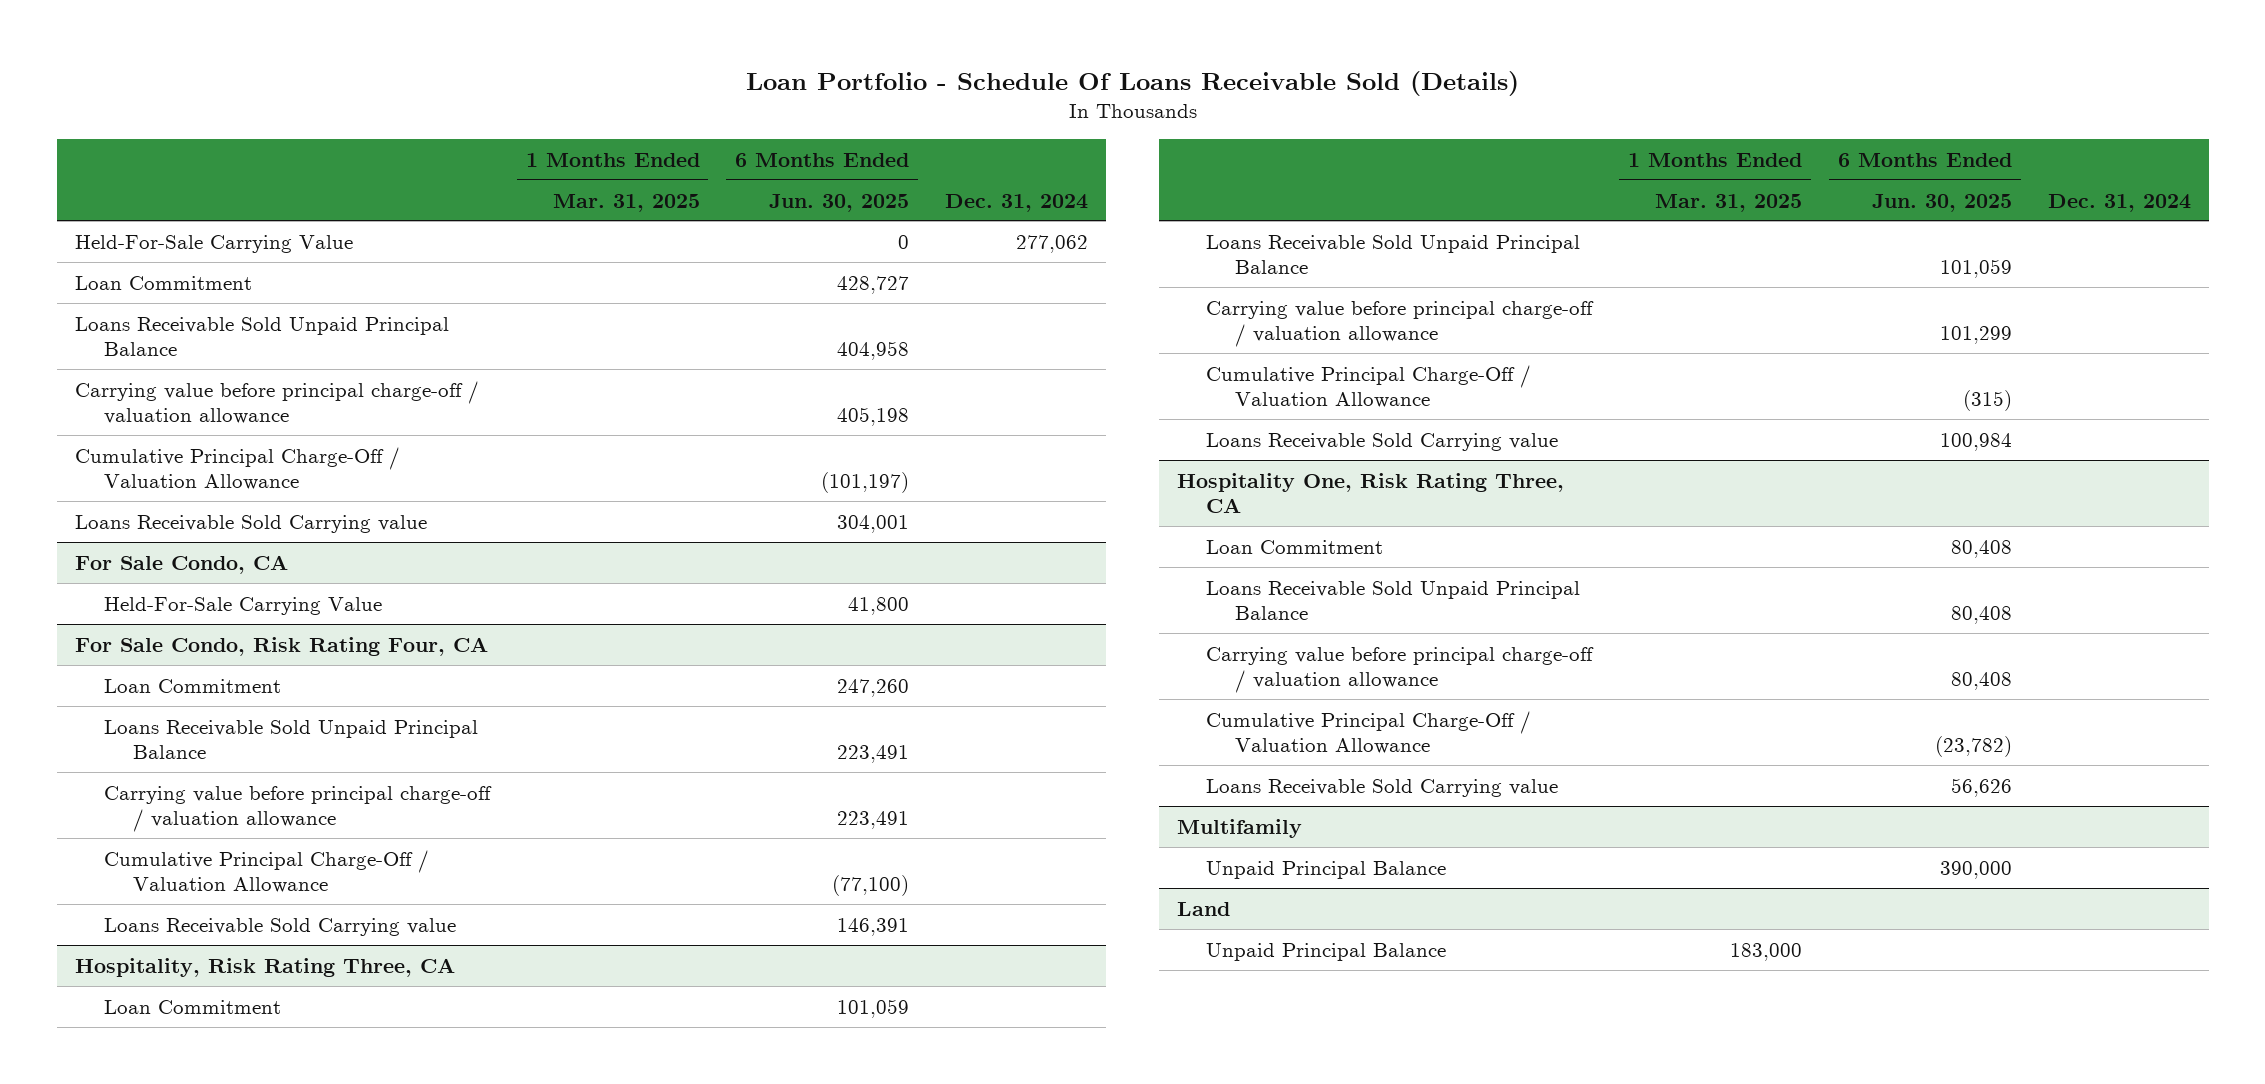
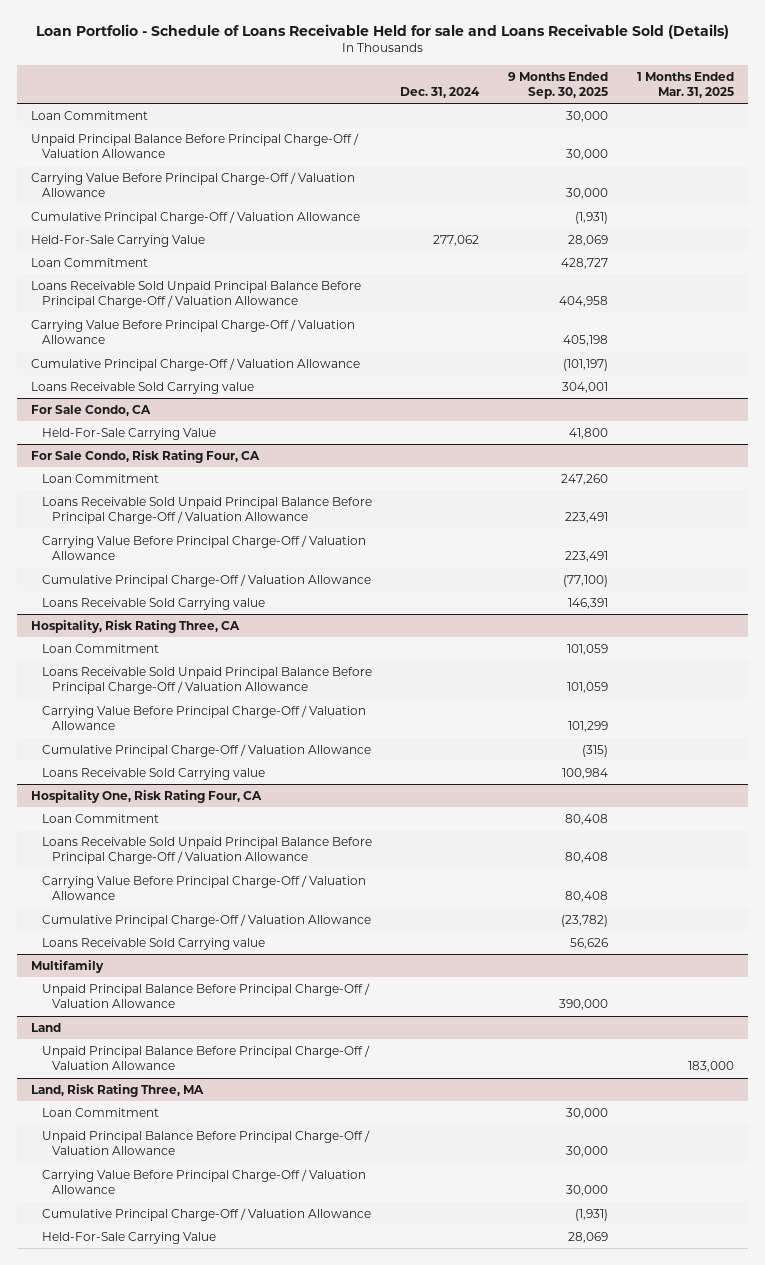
- Loan Portfolio - Schedule Of Loans Receivable Sold (Details)
+ Loan Portfolio - Schedule of Loans Receivable Held for sale and Loans Receivable Sold (Details)
- | 1 Months Ended Mar. 31, 2025 | 6 Months Ended Jun. 30, 2025 | Dec. 31, 2024
+ | Dec. 31, 2024 | 9 Months Ended Sep. 30, 2025 | 1 Months Ended Mar. 31, 2025
+ Loan Commitment | | 30,000 |
+ Unpaid Principal Balance Before Principal Charge-Off / Valuation Allowance | | 30,000 |
+ Carrying Value Before Principal Charge-Off / Valuation Allowance | | 30,000 |
+ Cumulative Principal Charge-Off / Valuation Allowance | | (1,931) |
- Loans Receivable Sold Unpaid Principal Balance | | 404,958 |
- Carrying value before principal charge-off / valuation allowance | | 405,198 |
+ Loans Receivable Sold Unpaid Principal Balance Before Principal Charge-Off / Valuation Allowance | | 404,958 |
+ Carrying Value Before Principal Charge-Off / Valuation Allowance | | 405,198 |
@ For Sale Condo, Risk Rating Four, CA
- Loans Receivable Sold Unpaid Principal Balance | | 223,491 |
- Carrying value before principal charge-off / valuation allowance | | 223,491 |
+ Loans Receivable Sold Unpaid Principal Balance Before Principal Charge-Off / Valuation Allowance | | 223,491 |
+ Carrying Value Before Principal Charge-Off / Valuation Allowance | | 223,491 |
@ Hospitality, Risk Rating Three, CA
- Loans Receivable Sold Unpaid Principal Balance | | 101,059 |
- Carrying value before principal charge-off / valuation allowance | | 101,299 |
+ Loans Receivable Sold Unpaid Principal Balance Before Principal Charge-Off / Valuation Allowance | | 101,059 |
+ Carrying Value Before Principal Charge-Off / Valuation Allowance | | 101,299 |
- Hospitality One, Risk Rating Three, CA
+ Hospitality One, Risk Rating Four, CA
- Loans Receivable Sold Unpaid Principal Balance | | 80,408 |
- Carrying value before principal charge-off / valuation allowance | | 80,408 |
+ Loans Receivable Sold Unpaid Principal Balance Before Principal Charge-Off / Valuation Allowance | | 80,408 |
+ Carrying Value Before Principal Charge-Off / Valuation Allowance | | 80,408 |
@ Multifamily
- Unpaid Principal Balance | | 390,000 |
+ Unpaid Principal Balance Before Principal Charge-Off / Valuation Allowance | | 390,000 |
@ Land
- Unpaid Principal Balance | 183,000 | |
+ Unpaid Principal Balance Before Principal Charge-Off / Valuation Allowance | | | 183,000
+ Land, Risk Rating Three, MA
+ Loan Commitment | | 30,000 |
+ Unpaid Principal Balance Before Principal Charge-Off / Valuation Allowance | | 30,000 |
+ Carrying Value Before Principal Charge-Off / Valuation Allowance | | 30,000 |
+ Cumulative Principal Charge-Off / Valuation Allowance | | (1,931) |
+ Held-For-Sale Carrying Value | | 28,069 |

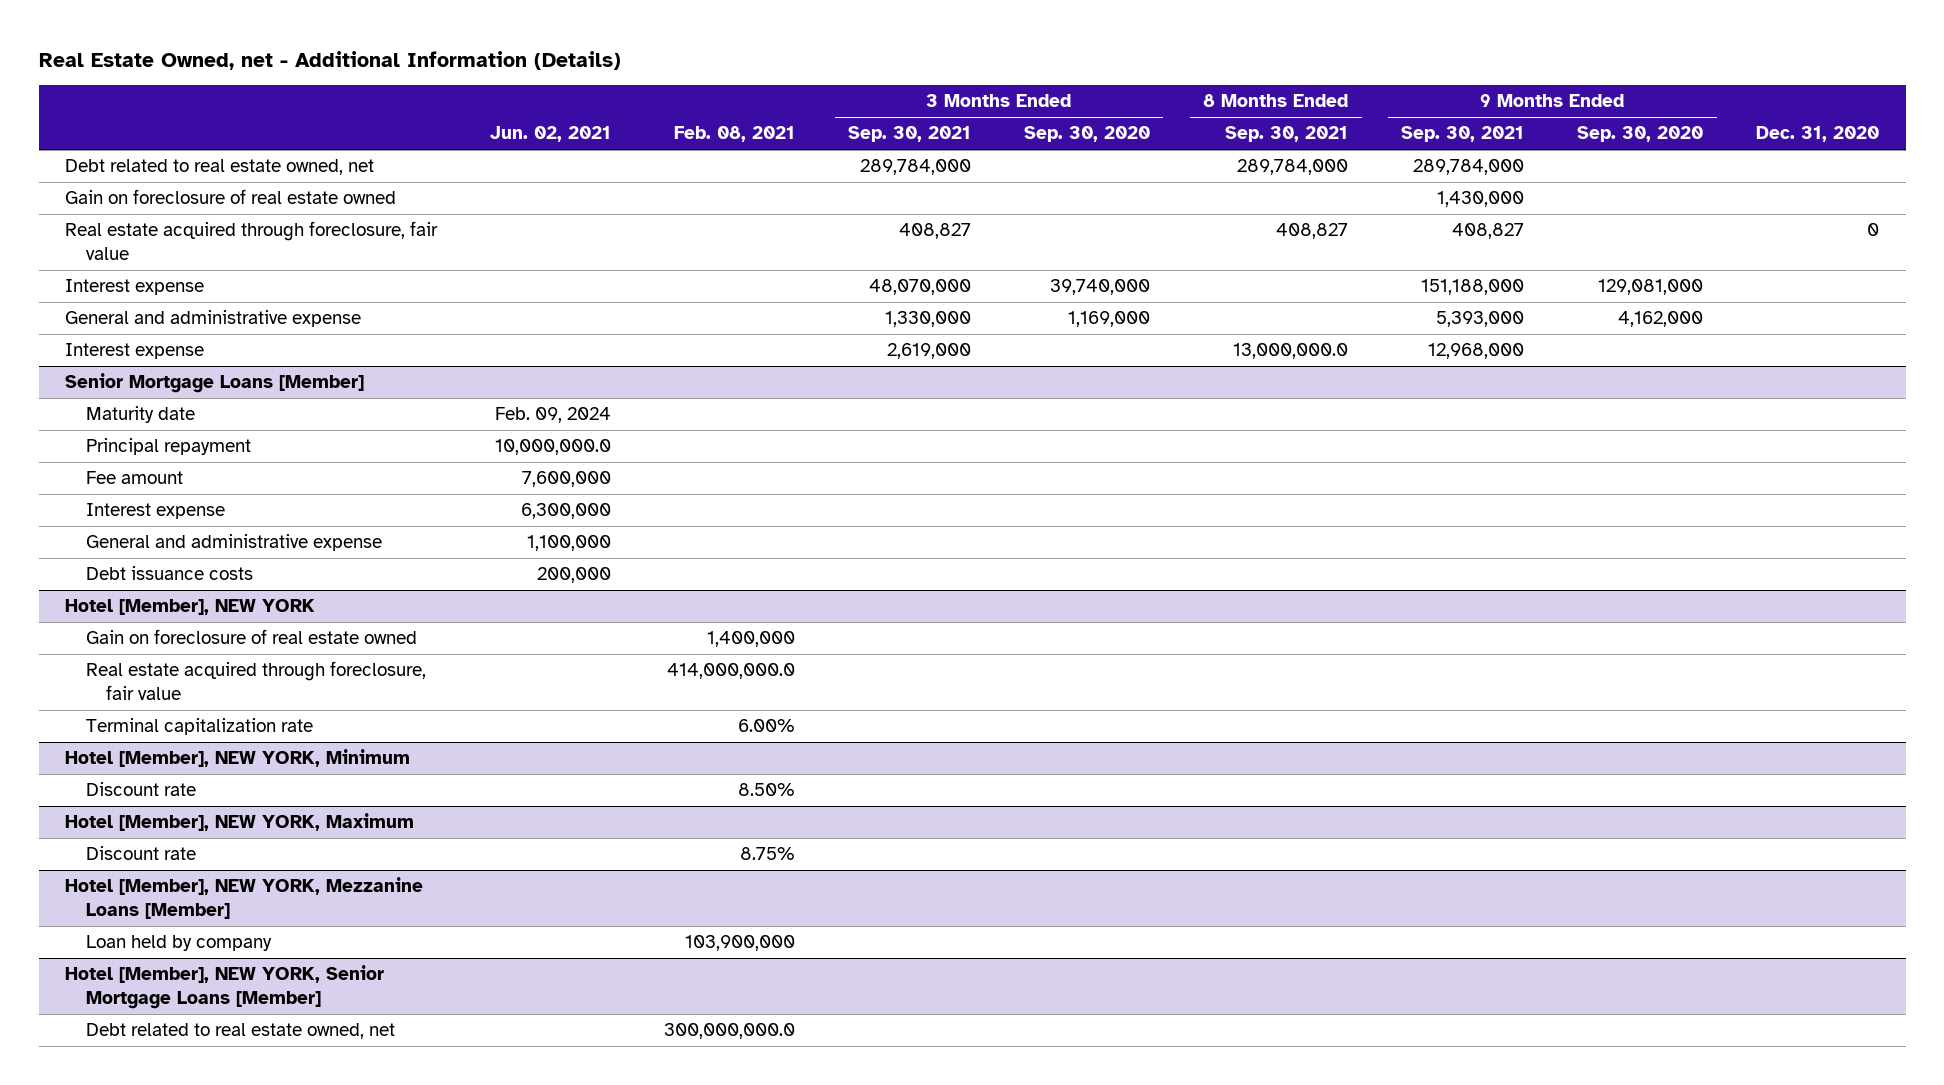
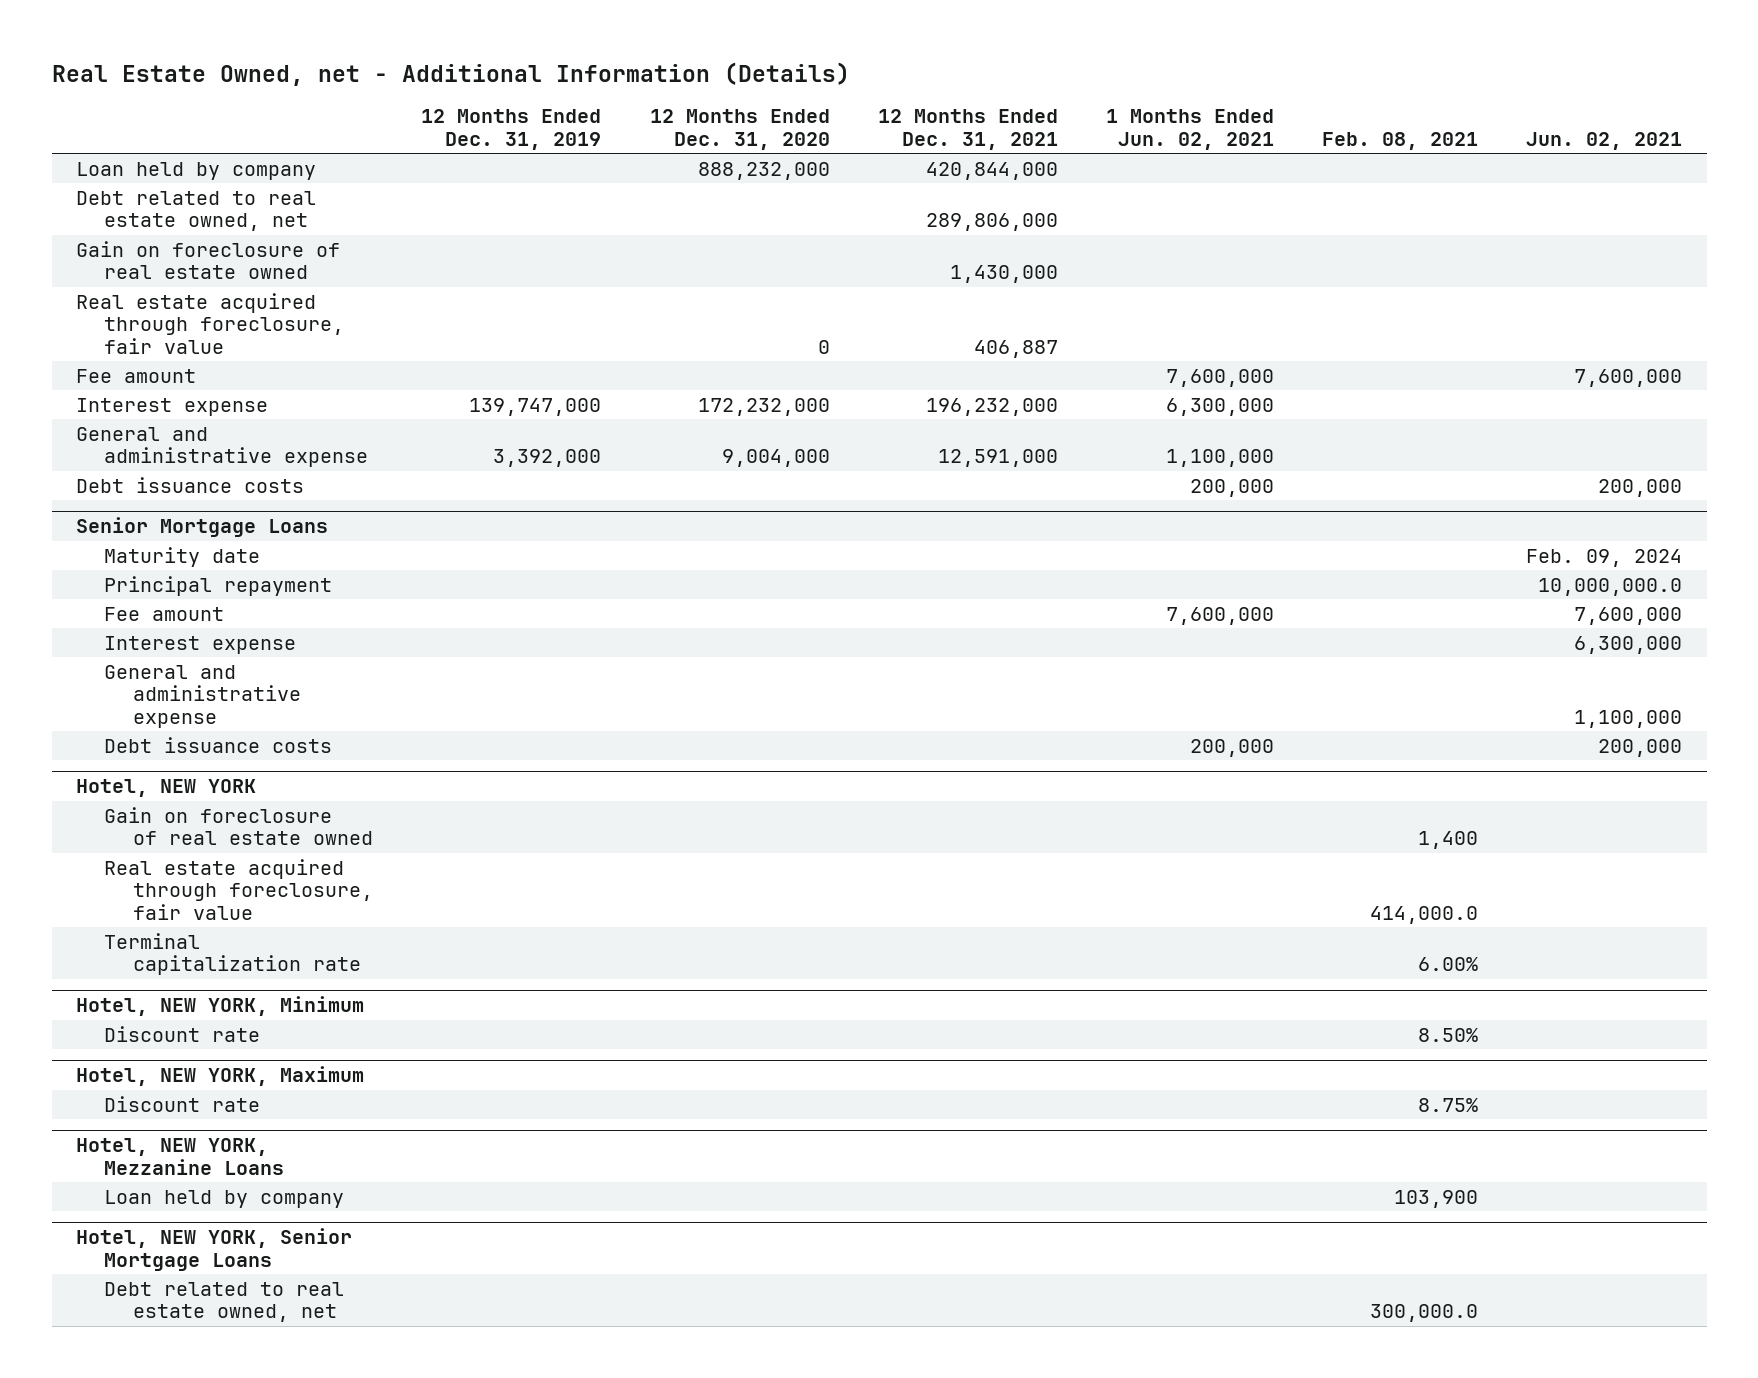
- | Jun. 02, 2021 | Feb. 08, 2021 | 3 Months Ended Sep. 30, 2021 | 3 Months Ended Sep. 30, 2020 | 8 Months Ended Sep. 30, 2021 | 9 Months Ended Sep. 30, 2021 | 9 Months Ended Sep. 30, 2020 | Dec. 31, 2020
+ | 12 Months Ended Dec. 31, 2019 | 12 Months Ended Dec. 31, 2020 | 12 Months Ended Dec. 31, 2021 | 1 Months Ended Jun. 02, 2021 | Feb. 08, 2021 | Jun. 02, 2021
+ Loan held by company | | 888,232,000 | 420,844,000 | | |
+ Fee amount | | | | 7,600,000 | | 7,600,000
- Interest expense | | | 2,619,000 | | 13,000,000.0 | 12,968,000 | |
- Senior Mortgage Loans [Member]
+ Debt issuance costs | | | | 200,000 | | 200,000
+ Senior Mortgage Loans
- Hotel [Member], NEW YORK
- Gain on foreclosure of real estate owned | | 1,400,000 | | | | | |
- Real estate acquired through foreclosure, fair value | | 414,000,000.0 | | | | | |
+ Hotel, NEW YORK
+ Gain on foreclosure of real estate owned | | | | | 1,400 |
+ Real estate acquired through foreclosure, fair value | | | | | 414,000.0 |
- Hotel [Member], NEW YORK, Minimum
+ Hotel, NEW YORK, Minimum
- Hotel [Member], NEW YORK, Maximum
+ Hotel, NEW YORK, Maximum
- Hotel [Member], NEW YORK, Mezzanine Loans [Member]
- Loan held by company | | 103,900,000 | | | | | |
- Hotel [Member], NEW YORK, Senior Mortgage Loans [Member]
- Debt related to real estate owned, net | | 300,000,000.0 | | | | | |
+ Hotel, NEW YORK, Mezzanine Loans
+ Loan held by company | | | | | 103,900 |
+ Hotel, NEW YORK, Senior Mortgage Loans
+ Debt related to real estate owned, net | | | | | 300,000.0 |

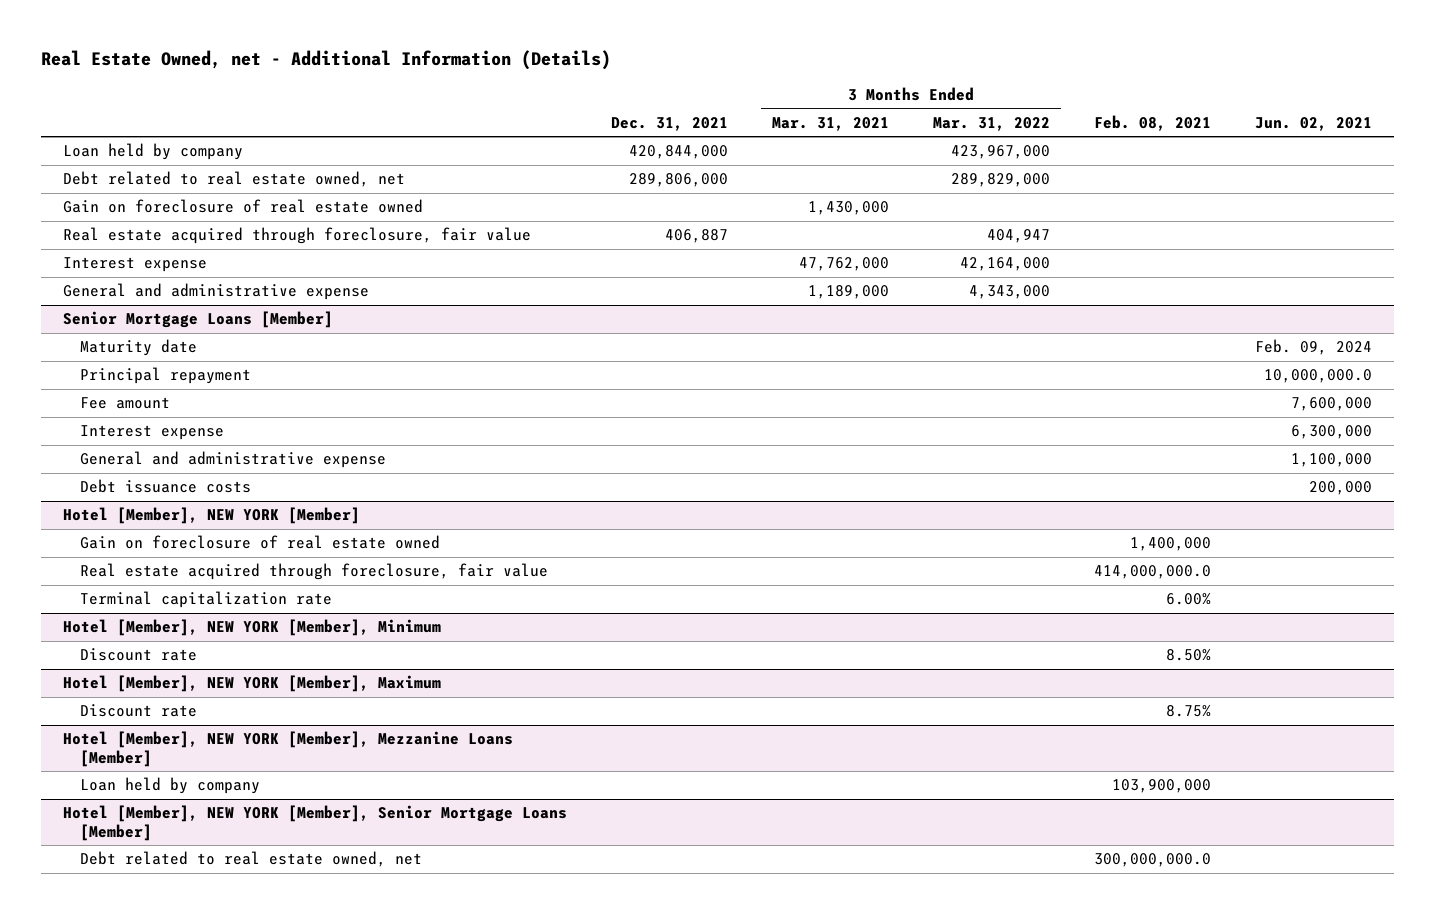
- | 12 Months Ended Dec. 31, 2019 | 12 Months Ended Dec. 31, 2020 | 12 Months Ended Dec. 31, 2021 | 1 Months Ended Jun. 02, 2021 | Feb. 08, 2021 | Jun. 02, 2021
+ | Dec. 31, 2021 | 3 Months Ended Mar. 31, 2021 | 3 Months Ended Mar. 31, 2022 | Feb. 08, 2021 | Jun. 02, 2021
- Fee amount | | | | 7,600,000 | | 7,600,000
- Debt issuance costs | | | | 200,000 | | 200,000
- Senior Mortgage Loans
+ Senior Mortgage Loans [Member]
- Hotel, NEW YORK
- Gain on foreclosure of real estate owned | | | | | 1,400 |
- Real estate acquired through foreclosure, fair value | | | | | 414,000.0 |
+ Hotel [Member], NEW YORK [Member]
+ Gain on foreclosure of real estate owned | | | | 1,400,000 |
+ Real estate acquired through foreclosure, fair value | | | | 414,000,000.0 |
- Hotel, NEW YORK, Minimum
+ Hotel [Member], NEW YORK [Member], Minimum
- Hotel, NEW YORK, Maximum
+ Hotel [Member], NEW YORK [Member], Maximum
- Hotel, NEW YORK, Mezzanine Loans
- Loan held by company | | | | | 103,900 |
- Hotel, NEW YORK, Senior Mortgage Loans
- Debt related to real estate owned, net | | | | | 300,000.0 |
+ Hotel [Member], NEW YORK [Member], Mezzanine Loans [Member]
+ Loan held by company | | | | 103,900,000 |
+ Hotel [Member], NEW YORK [Member], Senior Mortgage Loans [Member]
+ Debt related to real estate owned, net | | | | 300,000,000.0 |

